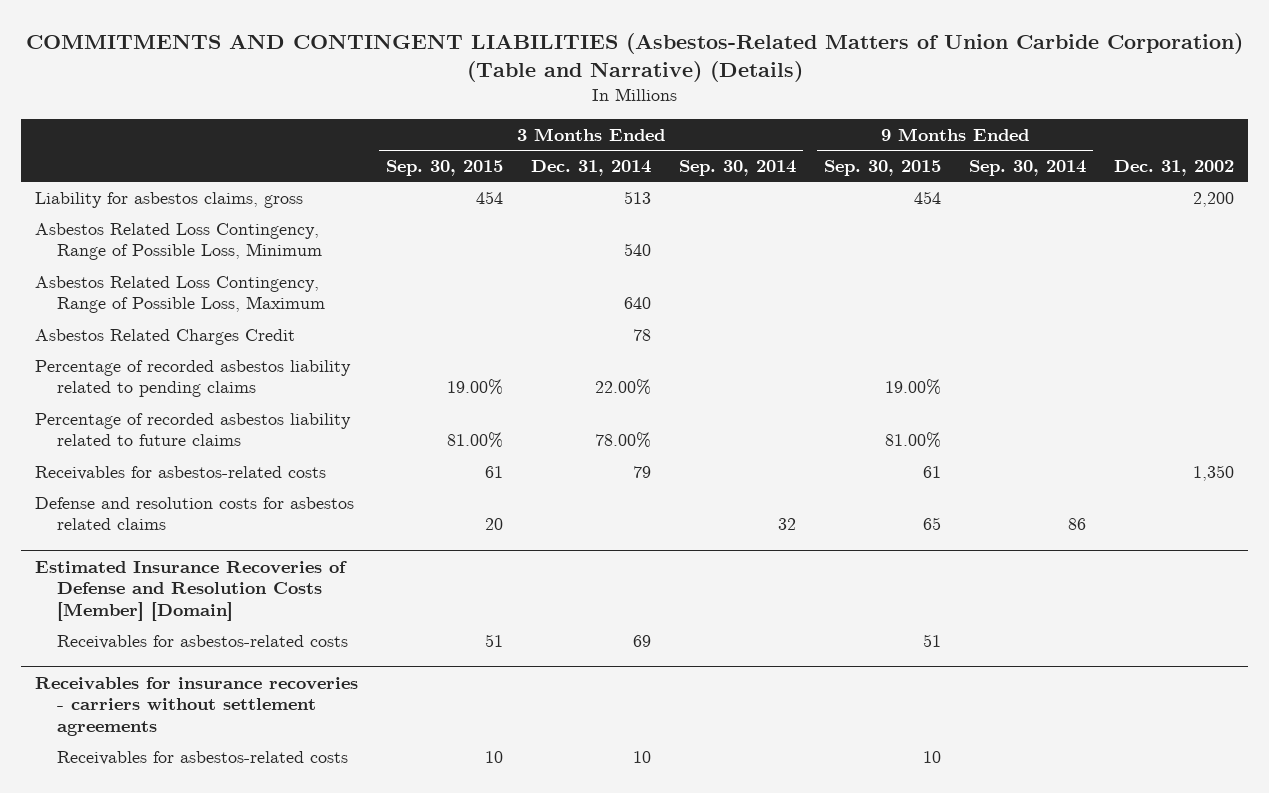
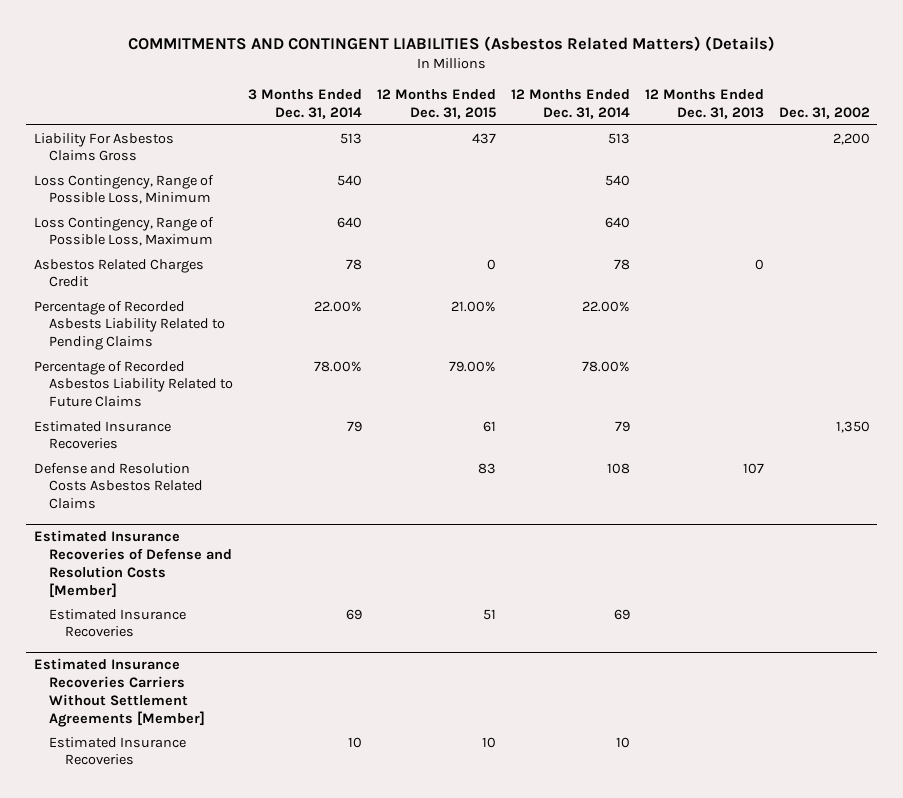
- COMMITMENTS AND CONTINGENT LIABILITIES (Asbestos-Related Matters of Union Carbide Corporation) (Table and Narrative) (Details)
+ COMMITMENTS AND CONTINGENT LIABILITIES (Asbestos Related Matters) (Details)
- | 3 Months Ended Sep. 30, 2015 | 3 Months Ended Dec. 31, 2014 | 3 Months Ended Sep. 30, 2014 | 9 Months Ended Sep. 30, 2015 | 9 Months Ended Sep. 30, 2014 | Dec. 31, 2002
+ | 3 Months Ended Dec. 31, 2014 | 12 Months Ended Dec. 31, 2015 | 12 Months Ended Dec. 31, 2014 | 12 Months Ended Dec. 31, 2013 | Dec. 31, 2002
- Liability for asbestos claims, gross | 454 | 513 | | 454 | | 2,200
- Asbestos Related Loss Contingency, Range of Possible Loss, Minimum | | 540 | | | |
- Asbestos Related Loss Contingency, Range of Possible Loss, Maximum | | 640 | | | |
+ Liability For Asbestos Claims Gross | 513 | 437 | 513 | | 2,200
+ Loss Contingency, Range of Possible Loss, Minimum | 540 | | 540 | |
+ Loss Contingency, Range of Possible Loss, Maximum | 640 | | 640 | |
- Percentage of recorded asbestos liability related to pending claims | 19.00% | 22.00% | | 19.00% | |
- Percentage of recorded asbestos liability related to future claims | 81.00% | 78.00% | | 81.00% | |
- Receivables for asbestos-related costs | 61 | 79 | | 61 | | 1,350
- Defense and resolution costs for asbestos related claims | 20 | | 32 | 65 | 86 |
- Estimated Insurance Recoveries of Defense and Resolution Costs [Member] [Domain]
- Receivables for asbestos-related costs | 51 | 69 | | 51 | |
- Receivables for insurance recoveries - carriers without settlement agreements
- Receivables for asbestos-related costs | 10 | 10 | | 10 | |
+ Percentage of Recorded Asbests Liability Related to Pending Claims | 22.00% | 21.00% | 22.00% | |
+ Percentage of Recorded Asbestos Liability Related to Future Claims | 78.00% | 79.00% | 78.00% | |
+ Estimated Insurance Recoveries | 79 | 61 | 79 | | 1,350
+ Defense and Resolution Costs Asbestos Related Claims | | 83 | 108 | 107 |
+ Estimated Insurance Recoveries of Defense and Resolution Costs [Member]
+ Estimated Insurance Recoveries | 69 | 51 | 69 | |
+ Estimated Insurance Recoveries Carriers Without Settlement Agreements [Member]
+ Estimated Insurance Recoveries | 10 | 10 | 10 | |

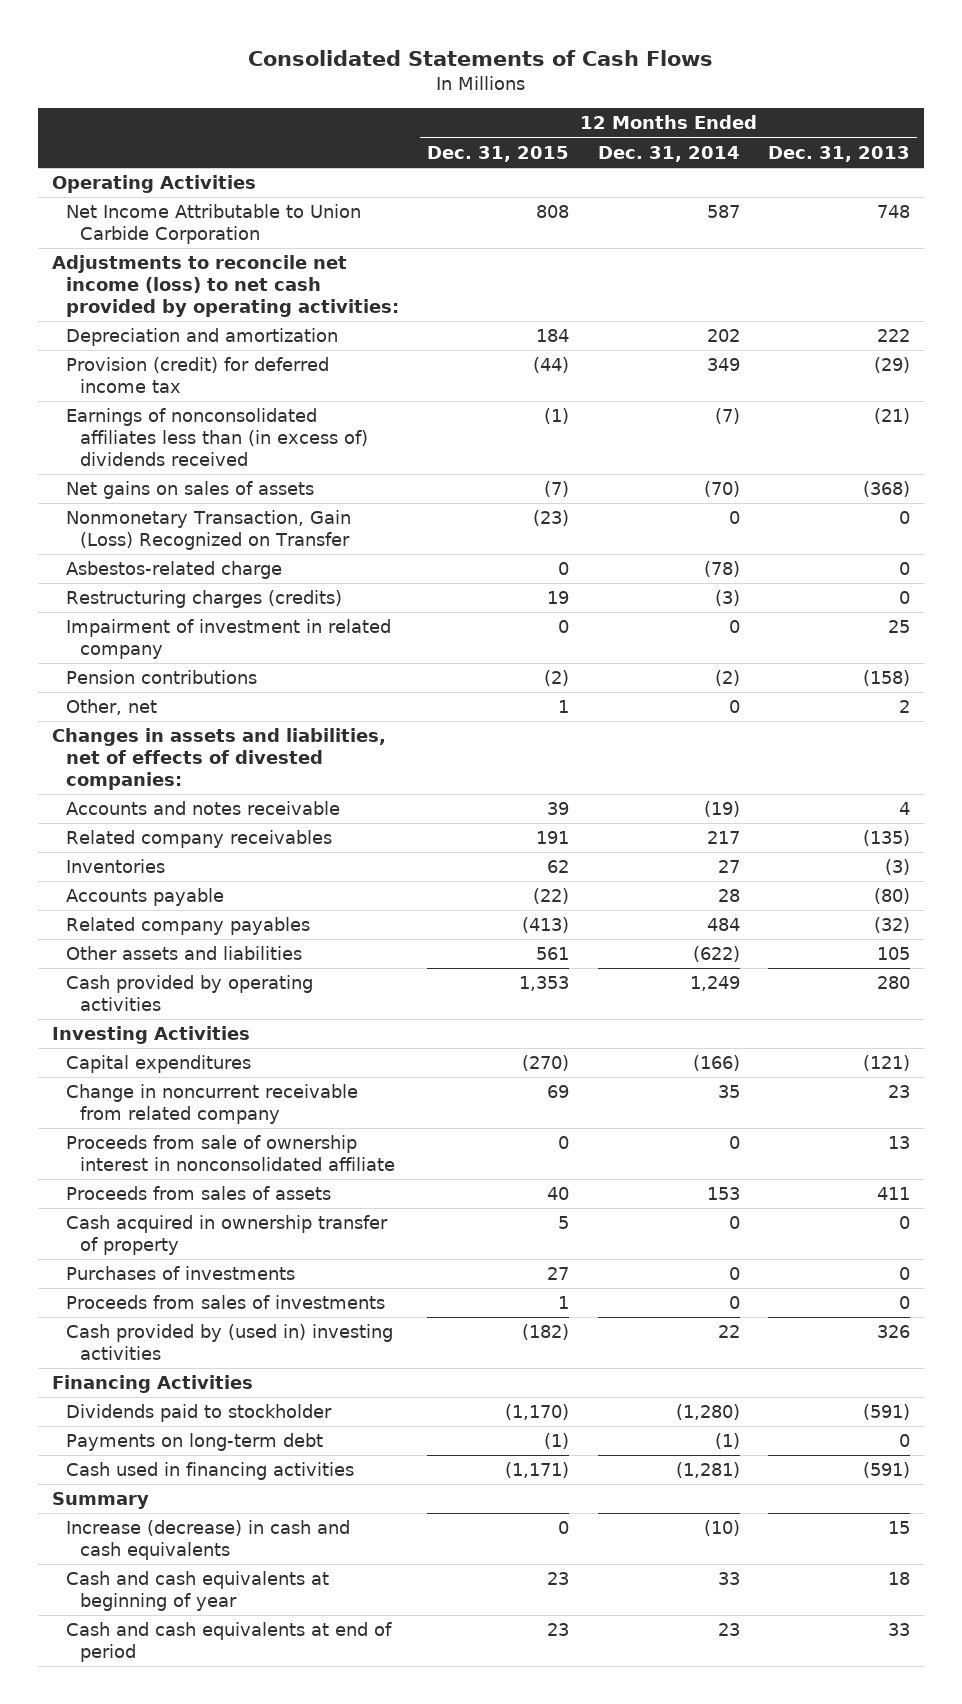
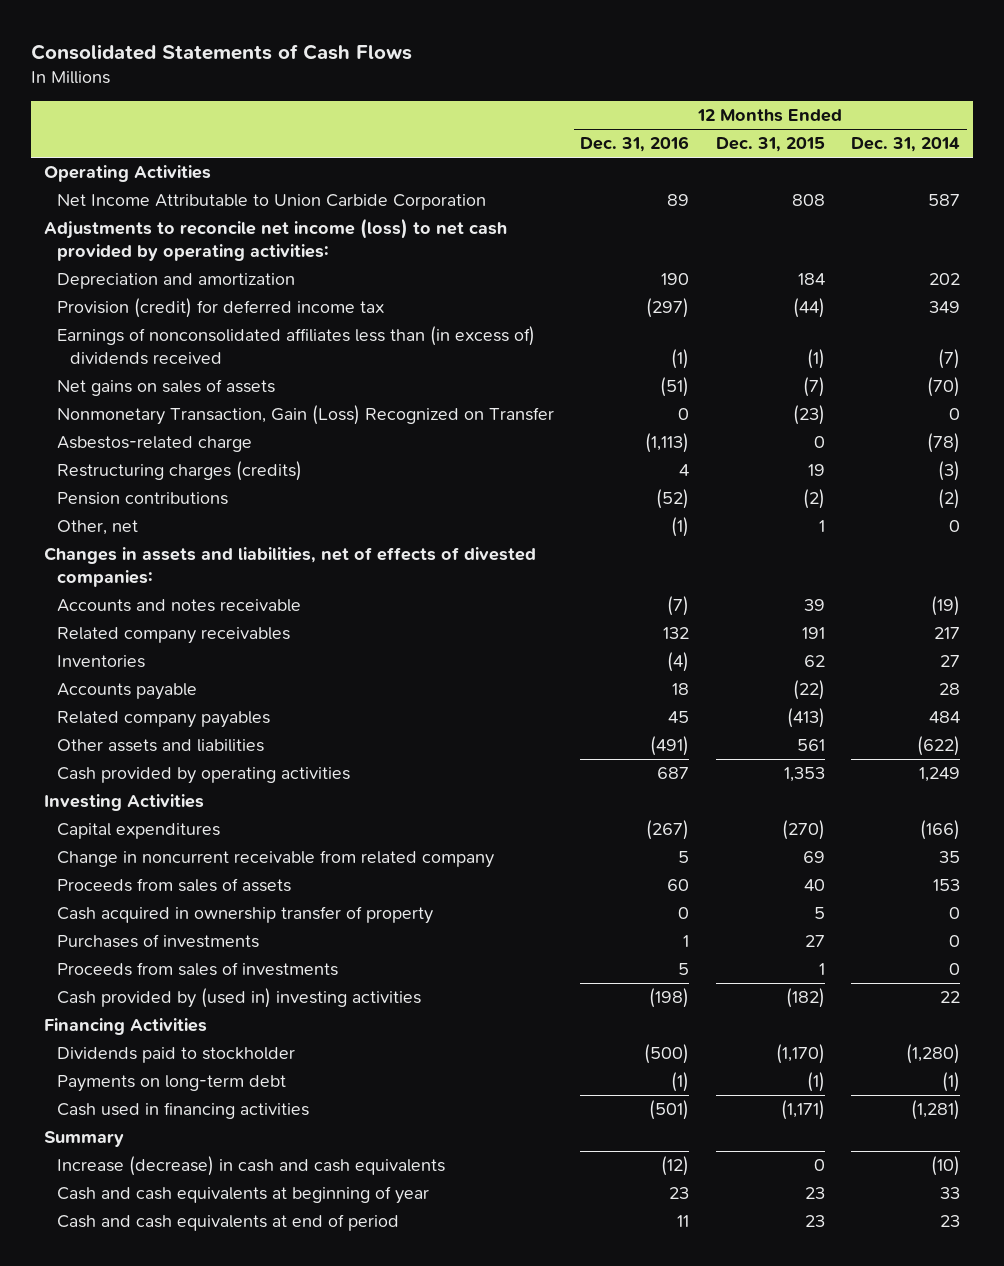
- | 12 Months Ended Dec. 31, 2015 | 12 Months Ended Dec. 31, 2014 | 12 Months Ended Dec. 31, 2013
+ | 12 Months Ended Dec. 31, 2016 | 12 Months Ended Dec. 31, 2015 | 12 Months Ended Dec. 31, 2014
- Impairment of investment in related company | 0 | 0 | 25
- Proceeds from sale of ownership interest in nonconsolidated affiliate | 0 | 0 | 13

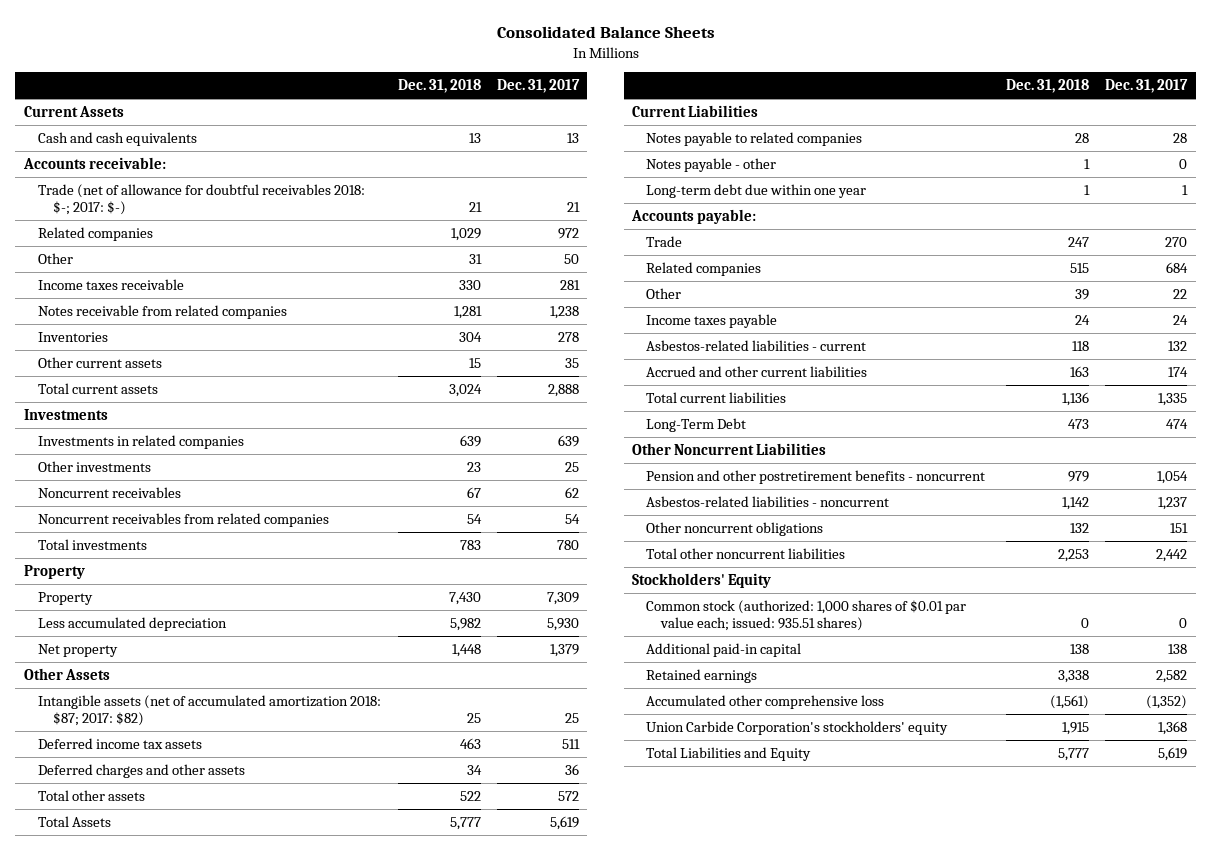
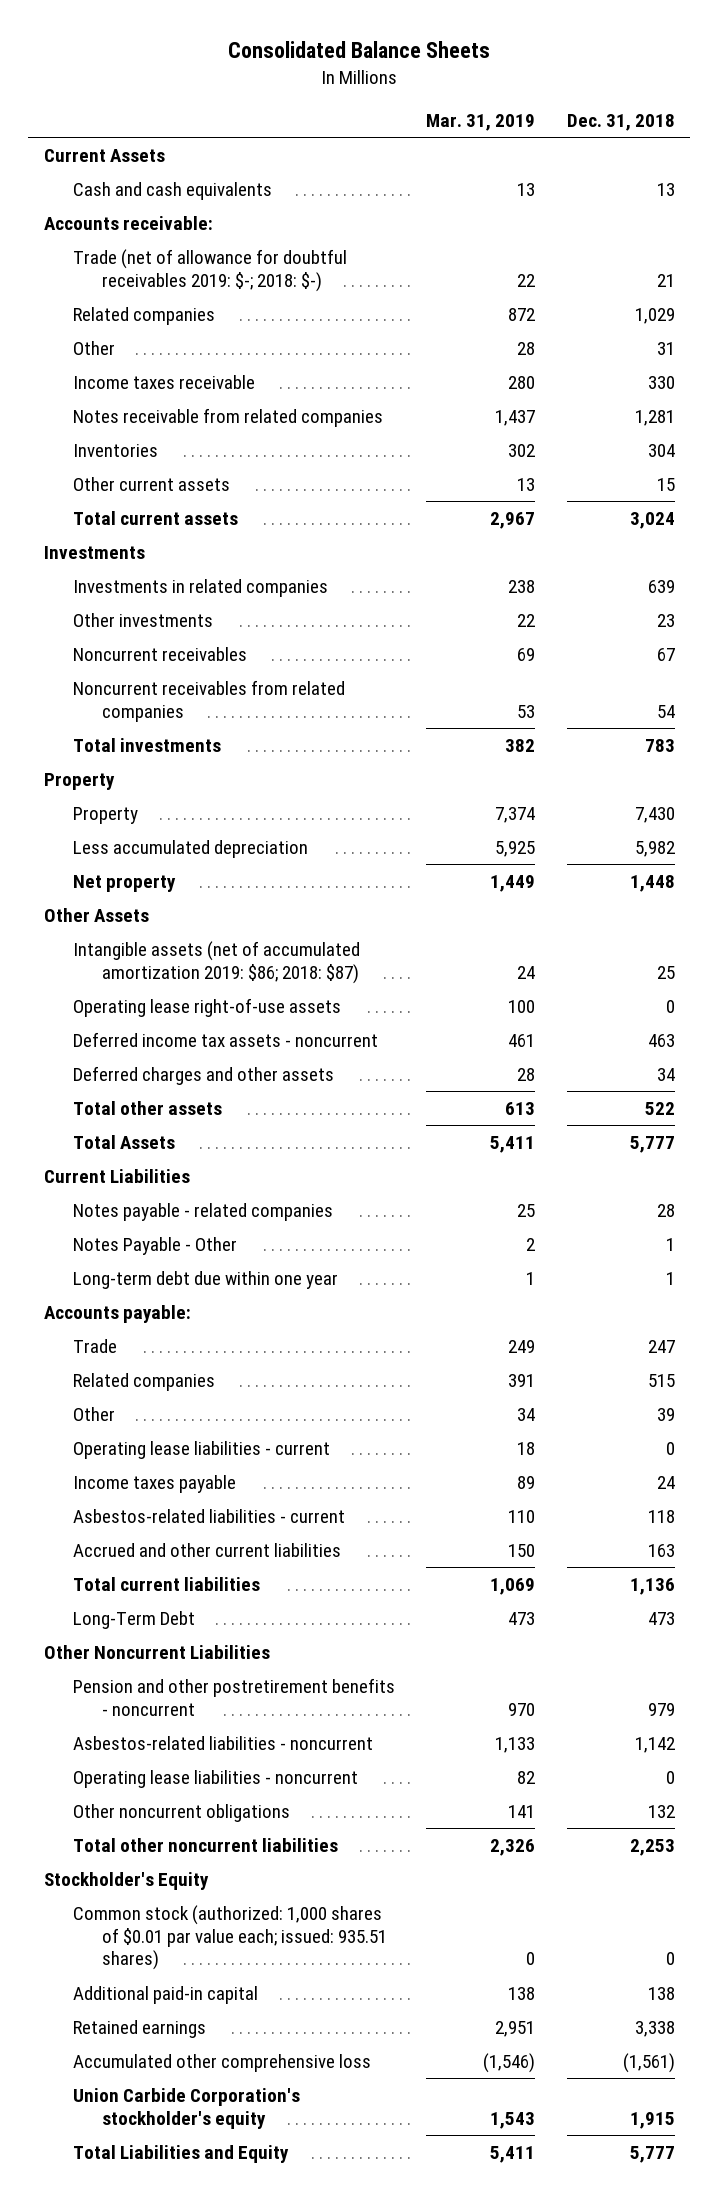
- | Dec. 31, 2018 | Dec. 31, 2017
+ | Mar. 31, 2019 | Dec. 31, 2018
- Trade (net of allowance for doubtful receivables 2018: $-; 2017: $-) | 21 | 21
+ Trade (net of allowance for doubtful receivables 2019: $-; 2018: $-) | 22 | 21
- Intangible assets (net of accumulated amortization 2018: $87; 2017: $82) | 25 | 25
- Deferred income tax assets | 463 | 511
+ Intangible assets (net of accumulated amortization 2019: $86; 2018: $87) | 24 | 25
+ Operating lease right-of-use assets | 100 | 0
+ Deferred income tax assets - noncurrent | 461 | 463
- Notes payable to related companies | 28 | 28
- Notes payable - other | 1 | 0
+ Notes payable - related companies | 25 | 28
+ Notes Payable - Other | 2 | 1
+ Operating lease liabilities - current | 18 | 0
+ Operating lease liabilities - noncurrent | 82 | 0
- Stockholders' Equity
+ Stockholder's Equity
- Union Carbide Corporation's stockholders' equity | 1,915 | 1,368
+ Union Carbide Corporation's stockholder's equity | 1,543 | 1,915

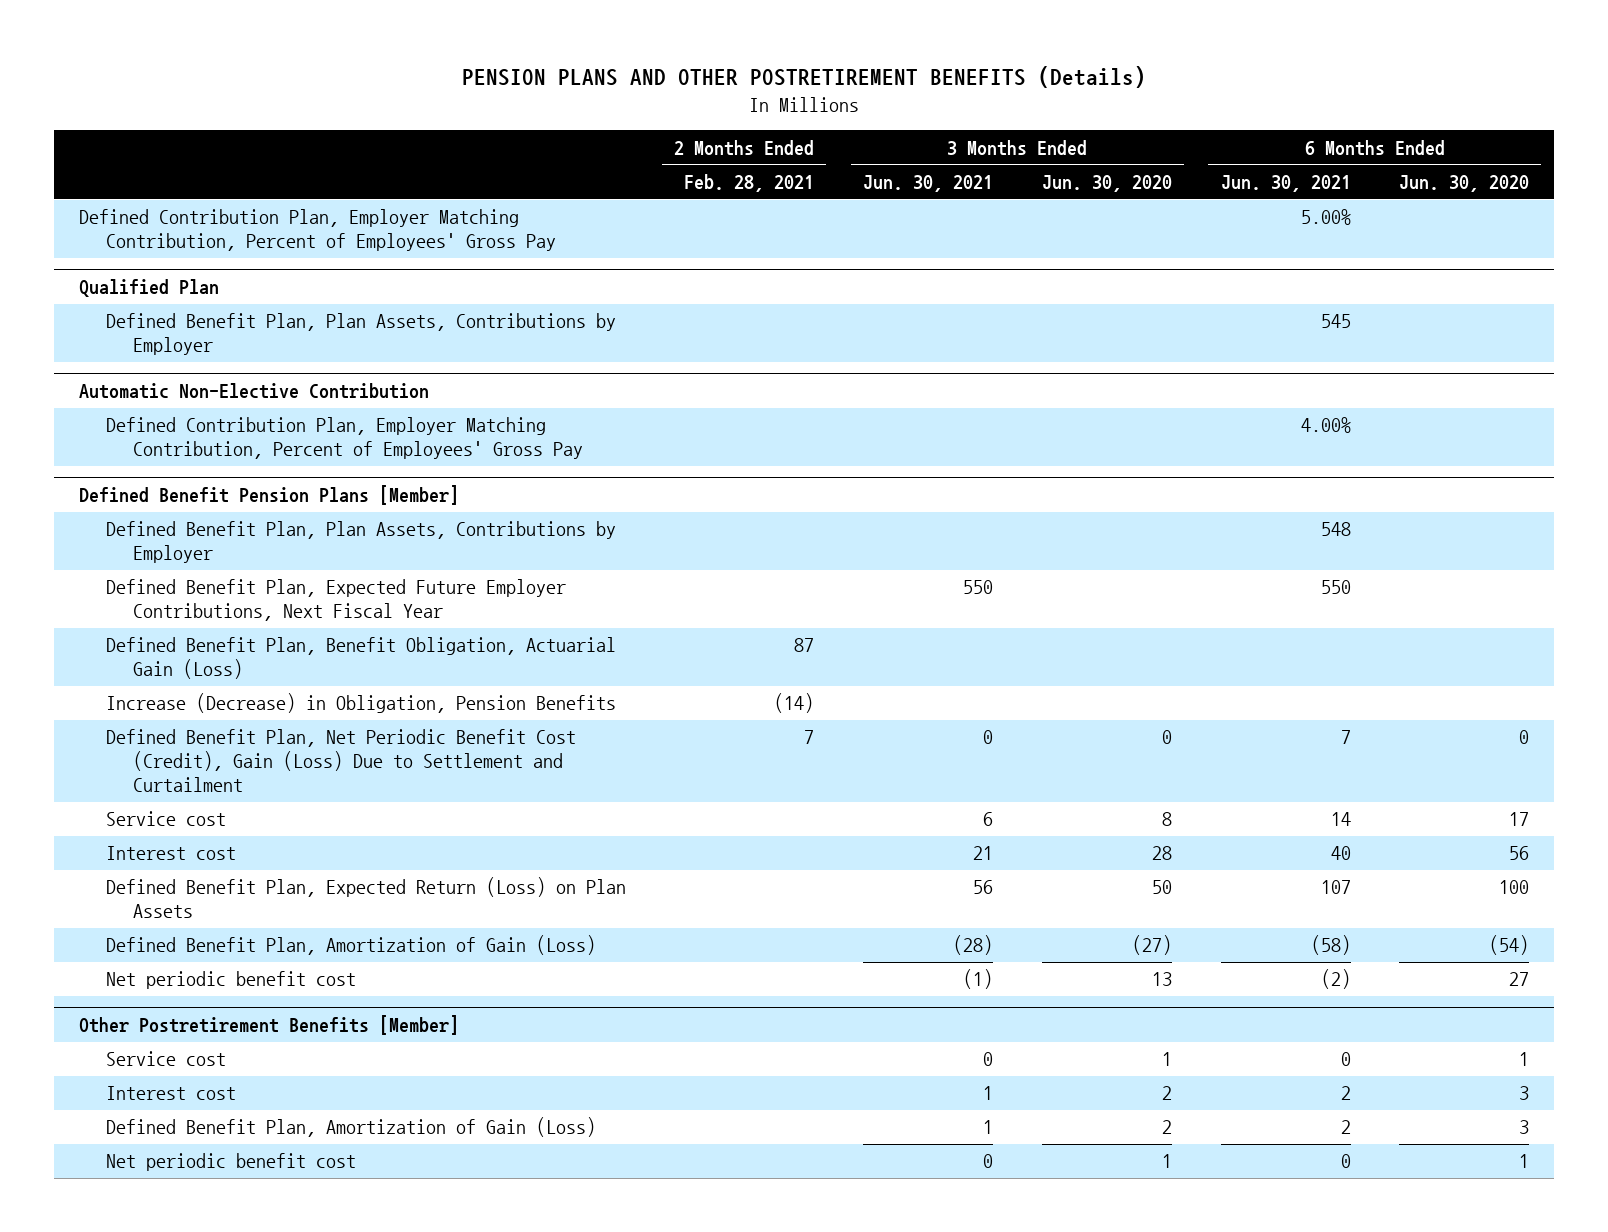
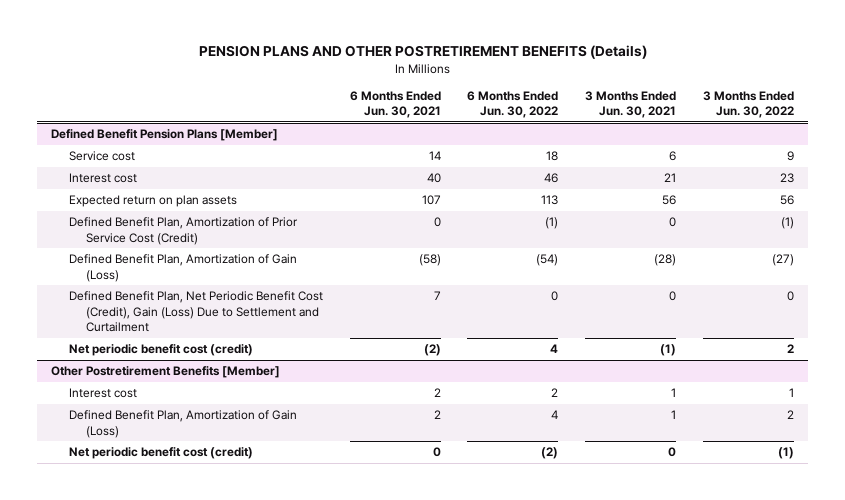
- | 2 Months Ended Feb. 28, 2021 | 3 Months Ended Jun. 30, 2021 | 3 Months Ended Jun. 30, 2020 | 6 Months Ended Jun. 30, 2021 | 6 Months Ended Jun. 30, 2020
+ | 6 Months Ended Jun. 30, 2021 | 6 Months Ended Jun. 30, 2022 | 3 Months Ended Jun. 30, 2021 | 3 Months Ended Jun. 30, 2022
- Defined Contribution Plan, Employer Matching Contribution, Percent of Employees' Gross Pay | | | | 5.00% |
- Qualified Plan
- Defined Benefit Plan, Plan Assets, Contributions by Employer | | | | 545 |
- Automatic Non-Elective Contribution
- Defined Contribution Plan, Employer Matching Contribution, Percent of Employees' Gross Pay | | | | 4.00% |
@ Defined Benefit Pension Plans [Member]
- Defined Benefit Plan, Plan Assets, Contributions by Employer | | | | 548 |
- Defined Benefit Plan, Expected Future Employer Contributions, Next Fiscal Year | | 550 | | 550 |
- Defined Benefit Plan, Benefit Obligation, Actuarial Gain (Loss) | 87 | | | |
- Increase (Decrease) in Obligation, Pension Benefits | (14) | | | |
- Defined Benefit Plan, Expected Return (Loss) on Plan Assets | | 56 | 50 | 107 | 100
+ Expected return on plan assets | 107 | 113 | 56 | 56
+ Defined Benefit Plan, Amortization of Prior Service Cost (Credit) | 0 | (1) | 0 | (1)
- Net periodic benefit cost | | (1) | 13 | (2) | 27
moved down: Defined Benefit Plan, Net Periodic Benefit Cost (Credit), Gain (Loss) Due to Settlement and Curtailment | 7 | 0 | 0 | 0
+ Net periodic benefit cost (credit) | (2) | 4 | (1) | 2
@ Other Postretirement Benefits [Member]
- Service cost | | 0 | 1 | 0 | 1
- Net periodic benefit cost | | 0 | 1 | 0 | 1
+ Net periodic benefit cost (credit) | 0 | (2) | 0 | (1)

